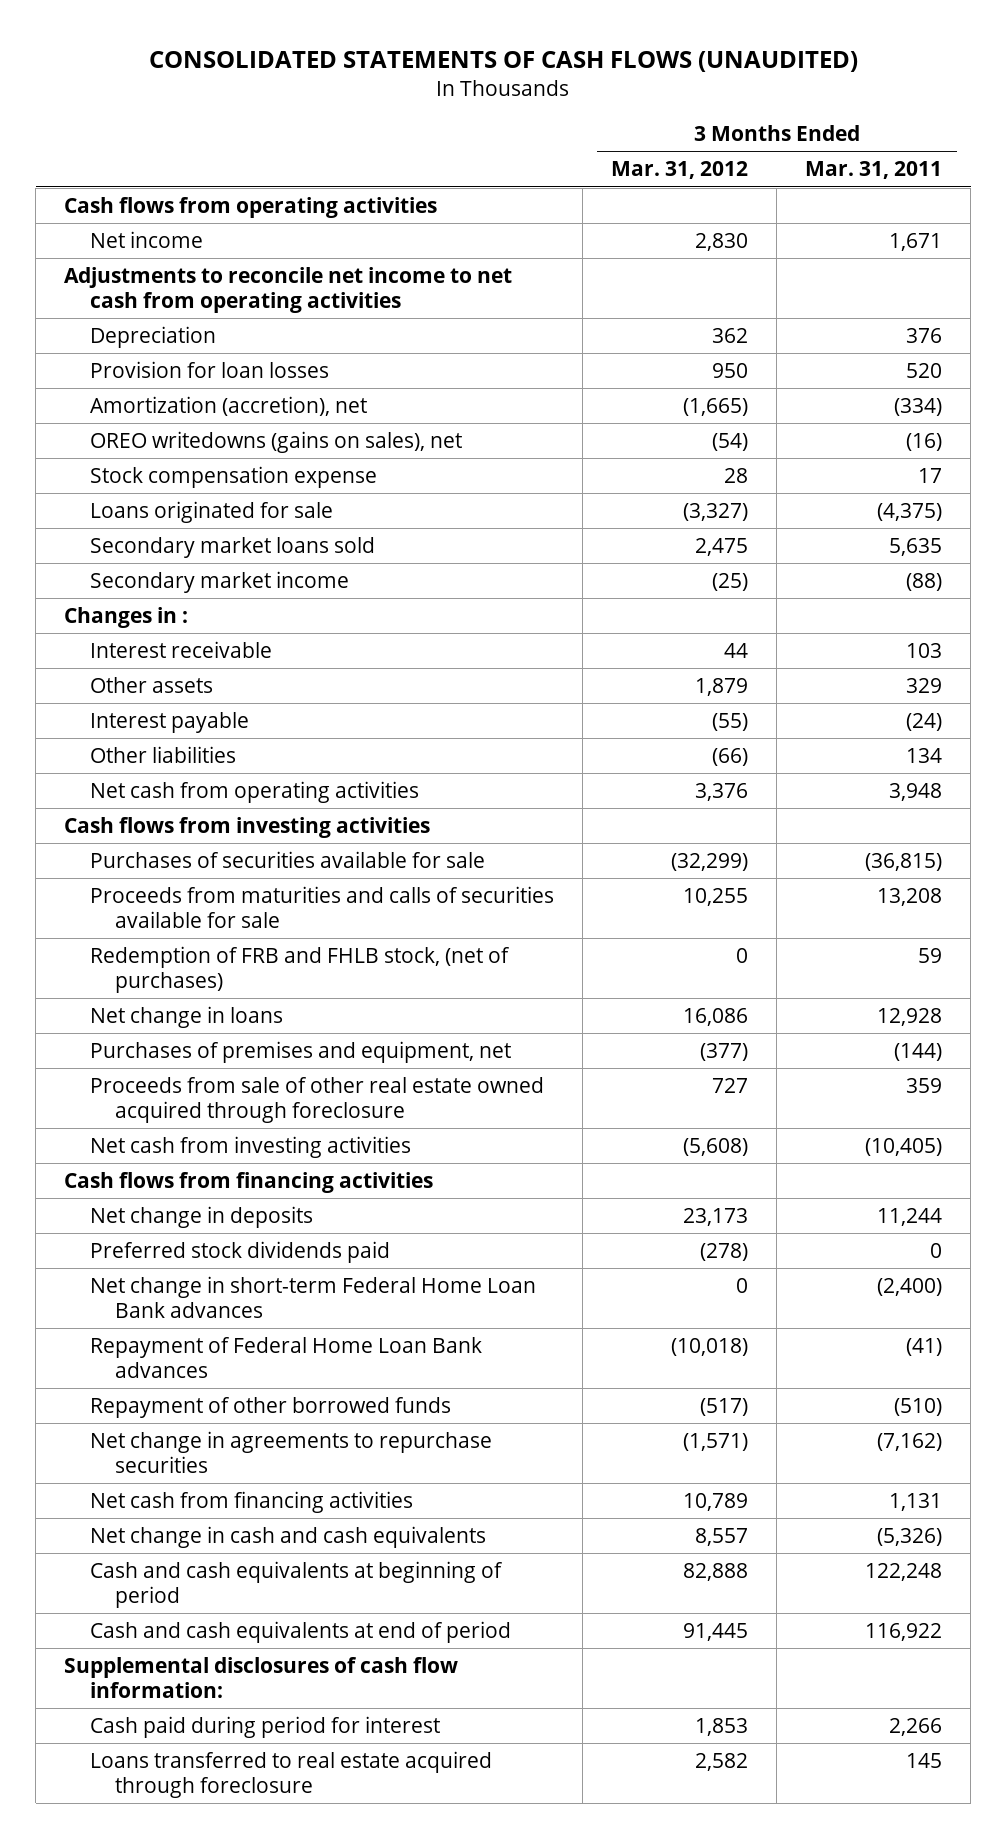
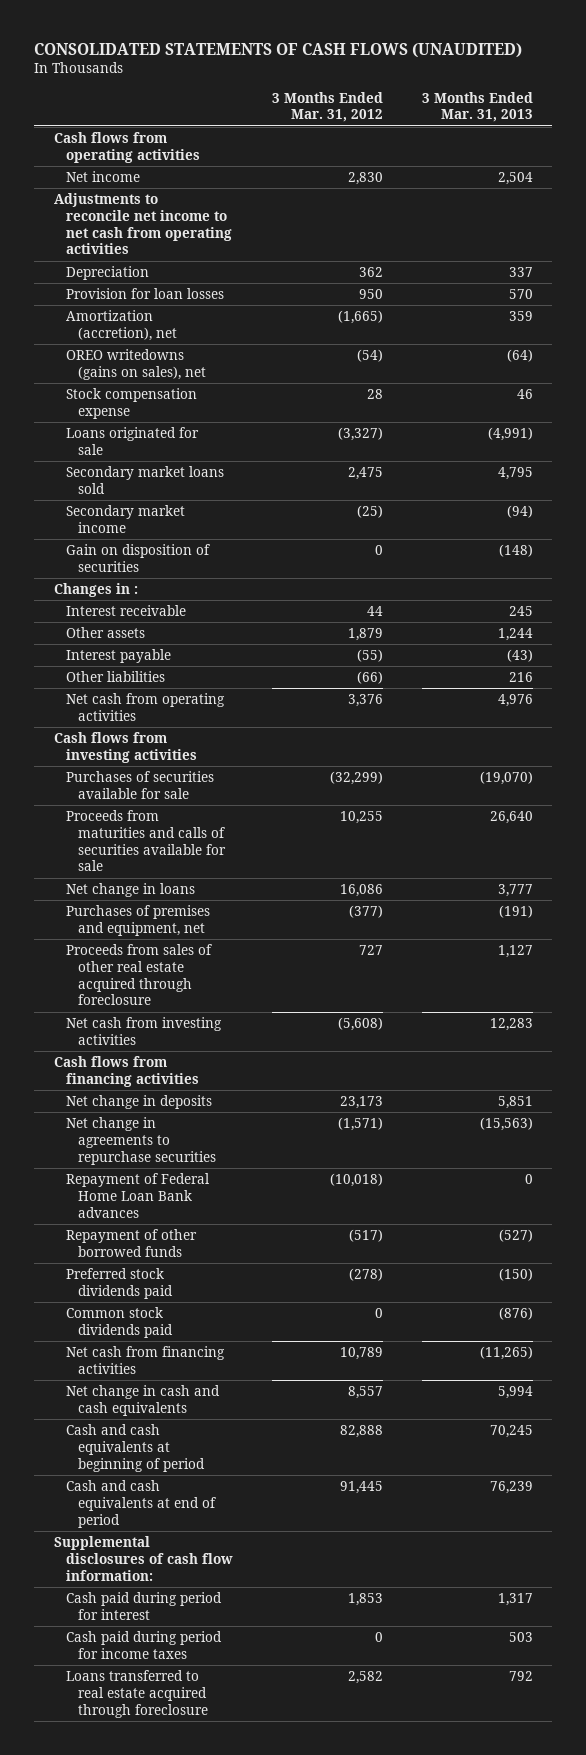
- | 3 Months Ended Mar. 31, 2012 | 3 Months Ended Mar. 31, 2011
+ | 3 Months Ended Mar. 31, 2012 | 3 Months Ended Mar. 31, 2013
+ Gain on disposition of securities | 0 | (148)
- Redemption of FRB and FHLB stock, (net of purchases) | 0 | 59
- Proceeds from sale of other real estate owned acquired through foreclosure | 727 | 359
+ Proceeds from sales of other real estate acquired through foreclosure | 727 | 1,127
- Net change in short-term Federal Home Loan Bank advances | 0 | (2,400)
moved up: Net change in agreements to repurchase securities | (1,571) | (15,563)
moved down: Preferred stock dividends paid | (278) | (150)
+ Common stock dividends paid | 0 | (876)
+ Cash paid during period for income taxes | 0 | 503

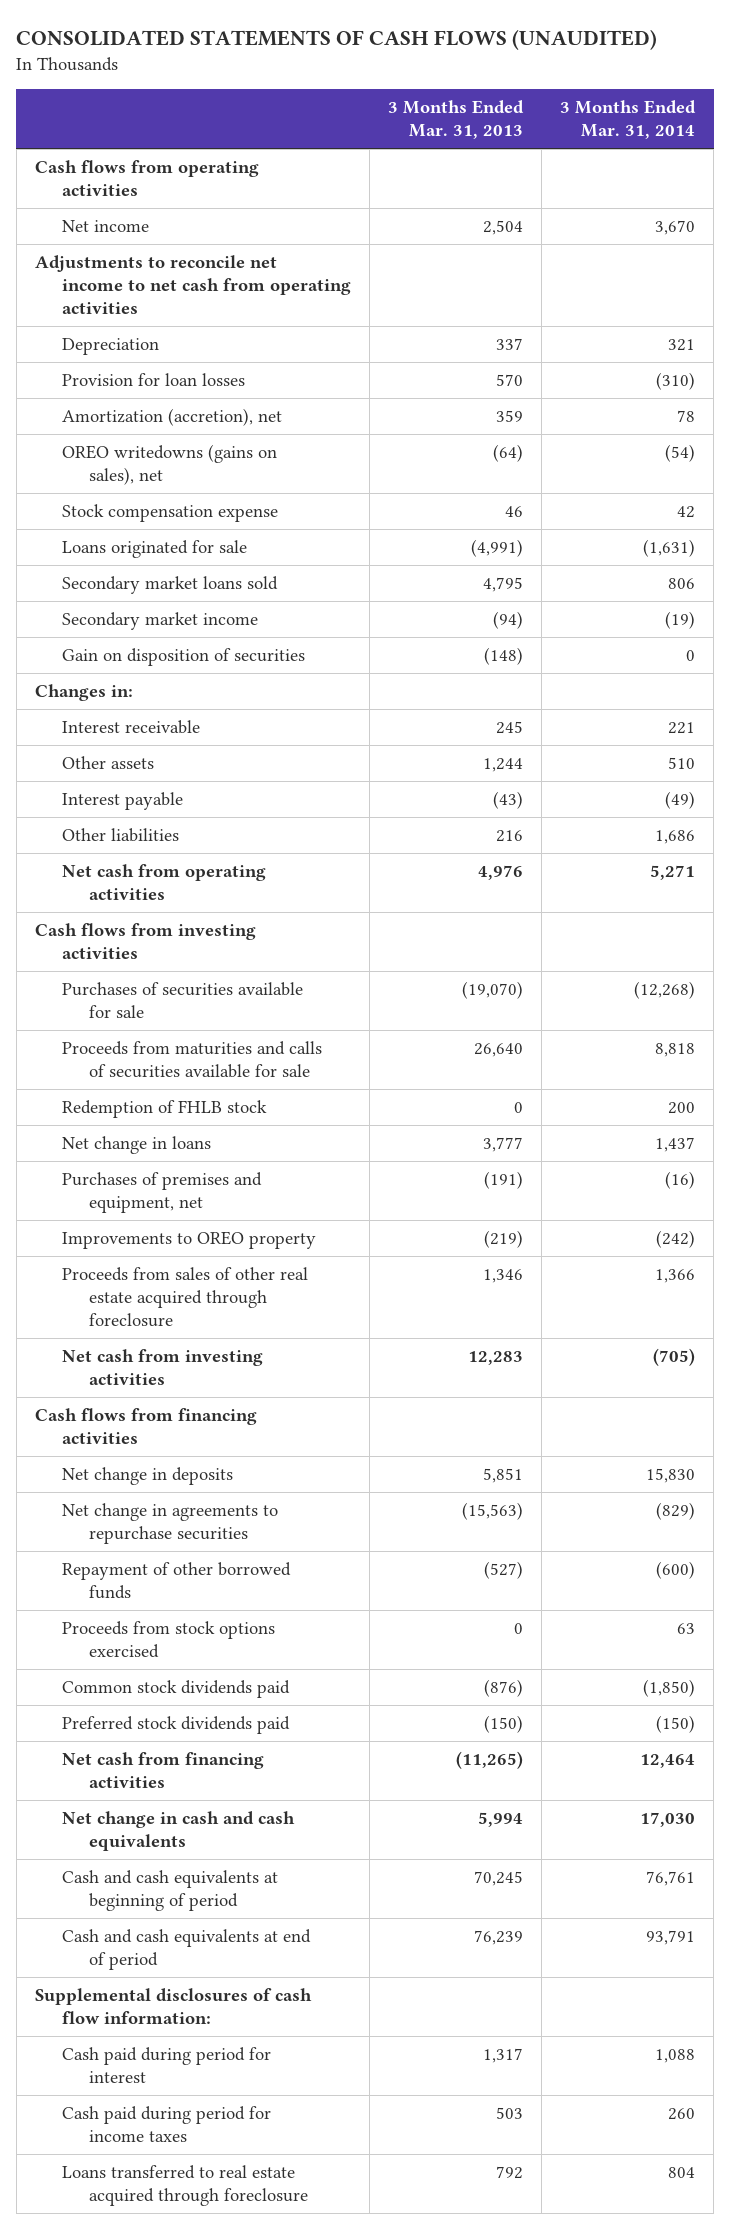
- | 3 Months Ended Mar. 31, 2012 | 3 Months Ended Mar. 31, 2013
+ | 3 Months Ended Mar. 31, 2013 | 3 Months Ended Mar. 31, 2014
- Changes in :
+ Changes in:
+ Redemption of FHLB stock | 0 | 200
- Proceeds from sales of other real estate acquired through foreclosure | 727 | 1,127
+ Improvements to OREO property | (219) | (242)
+ Proceeds from sales of other real estate acquired through foreclosure | 1,346 | 1,366
- Repayment of Federal Home Loan Bank advances | (10,018) | 0
+ Proceeds from stock options exercised | 0 | 63
moved down: Preferred stock dividends paid | (150) | (150)

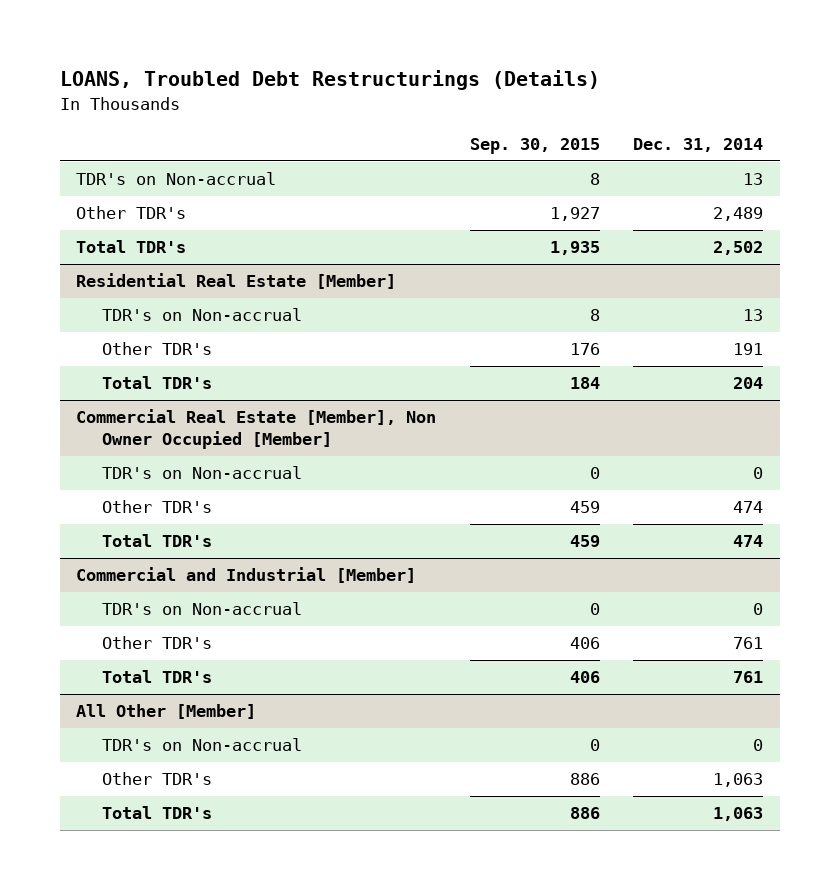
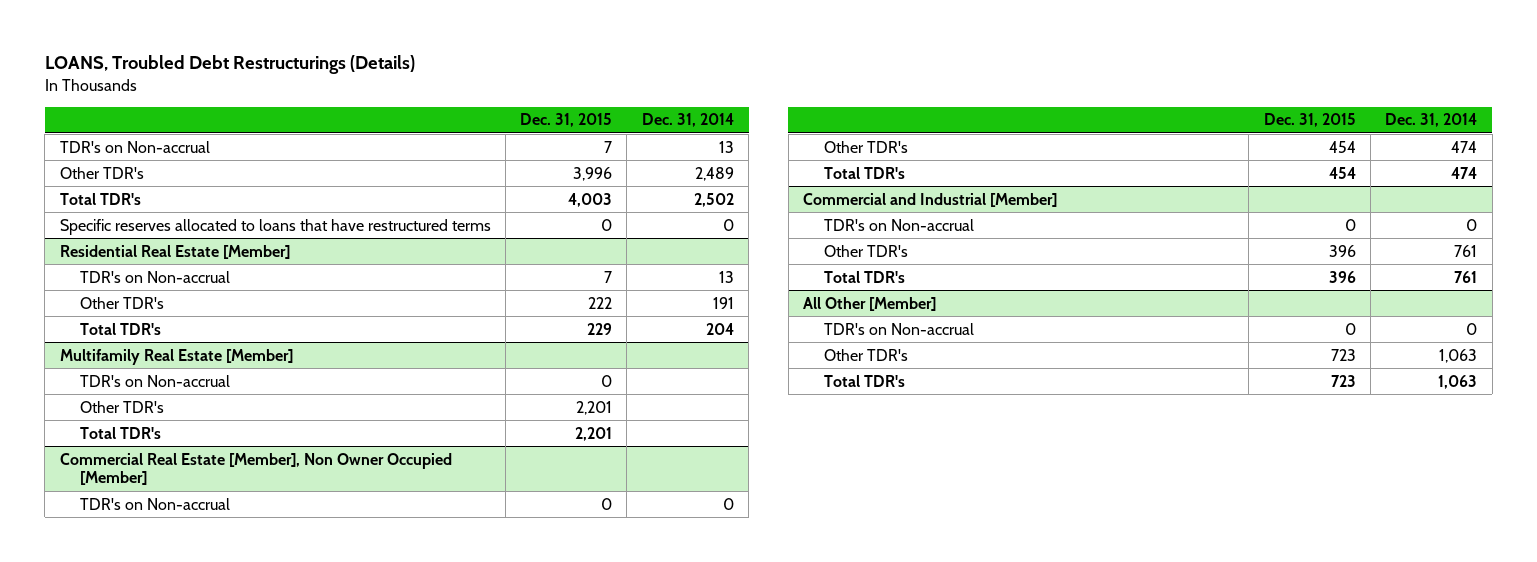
- | Sep. 30, 2015 | Dec. 31, 2014
+ | Dec. 31, 2015 | Dec. 31, 2014
+ Specific reserves allocated to loans that have restructured terms | 0 | 0
+ Multifamily Real Estate [Member]
+ TDR's on Non-accrual | 0 |
+ Other TDR's | 2,201 |
+ Total TDR's | 2,201 |

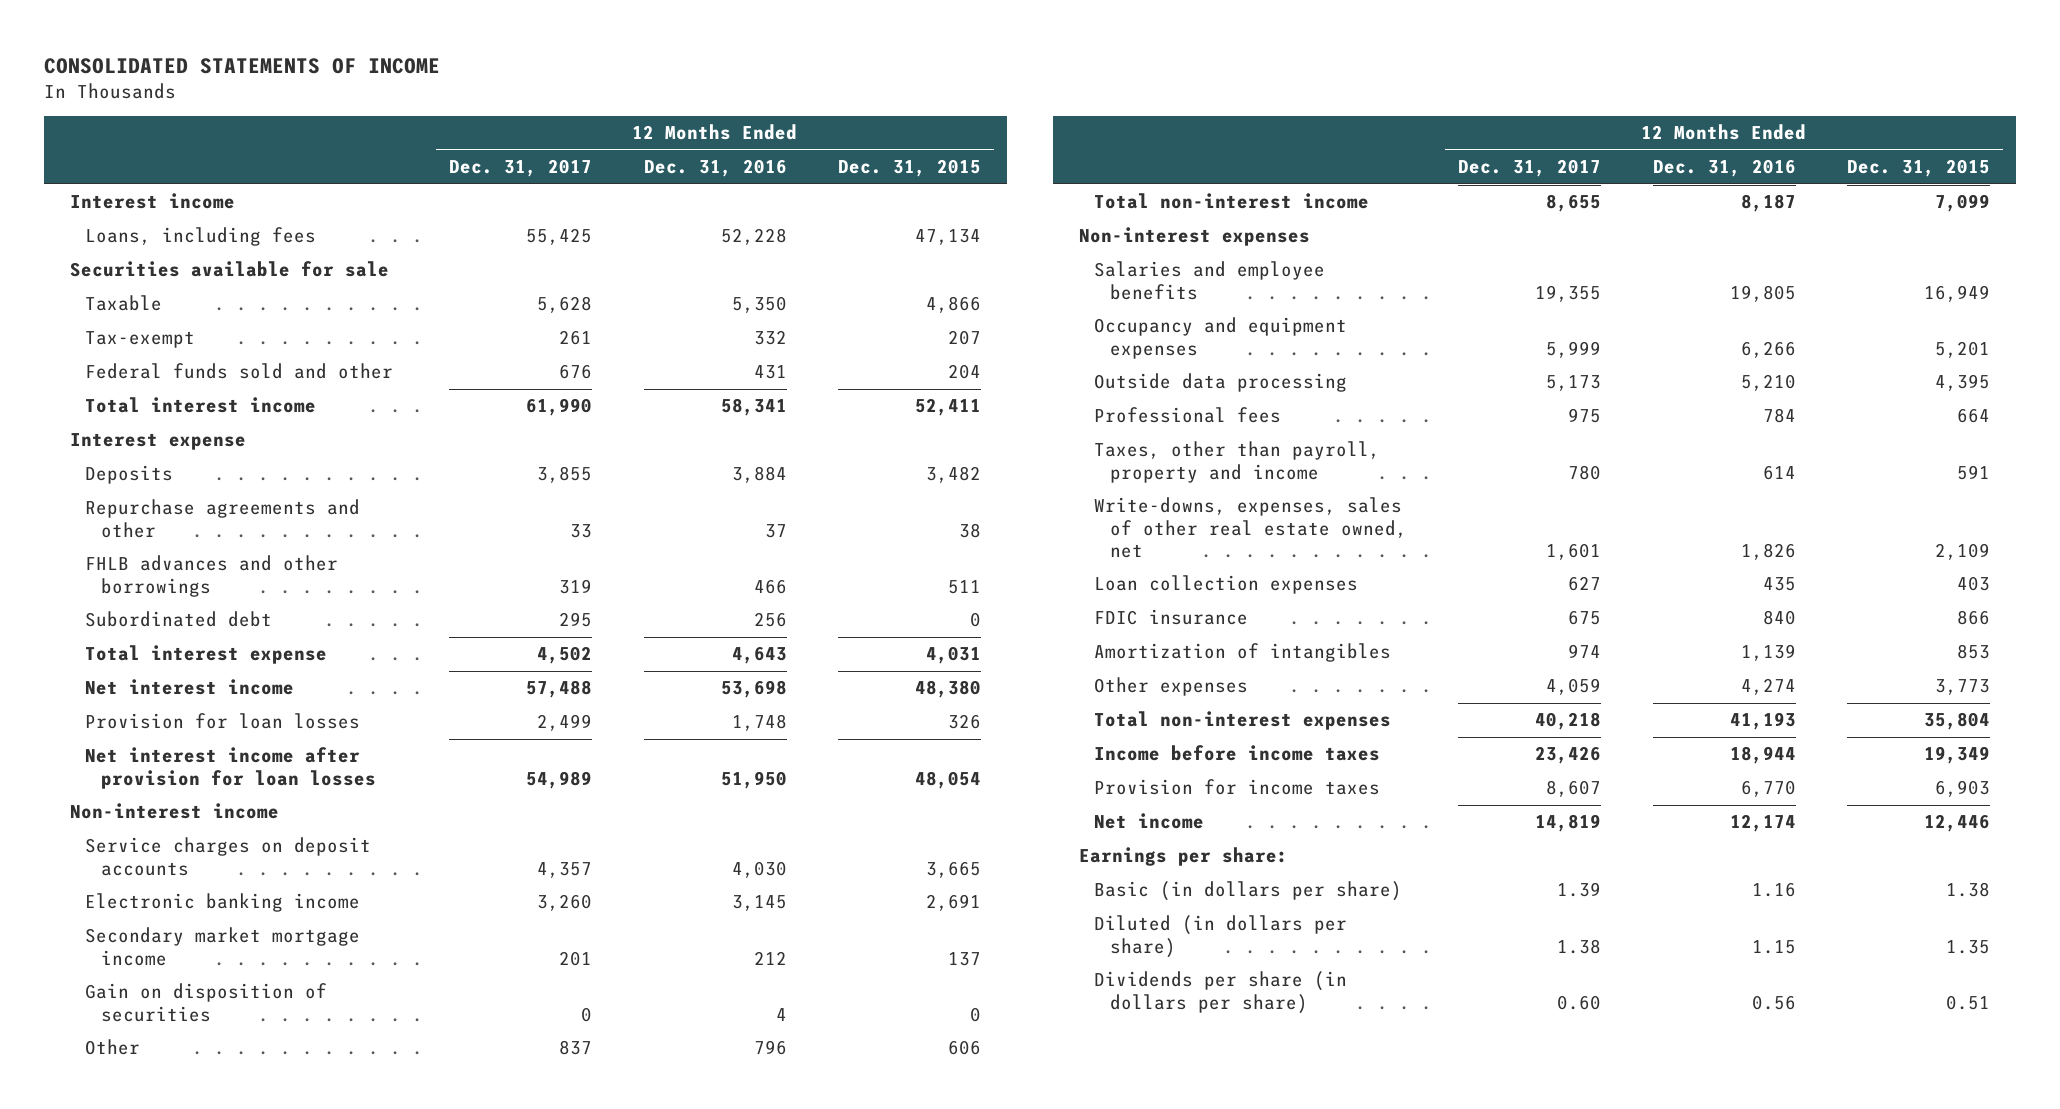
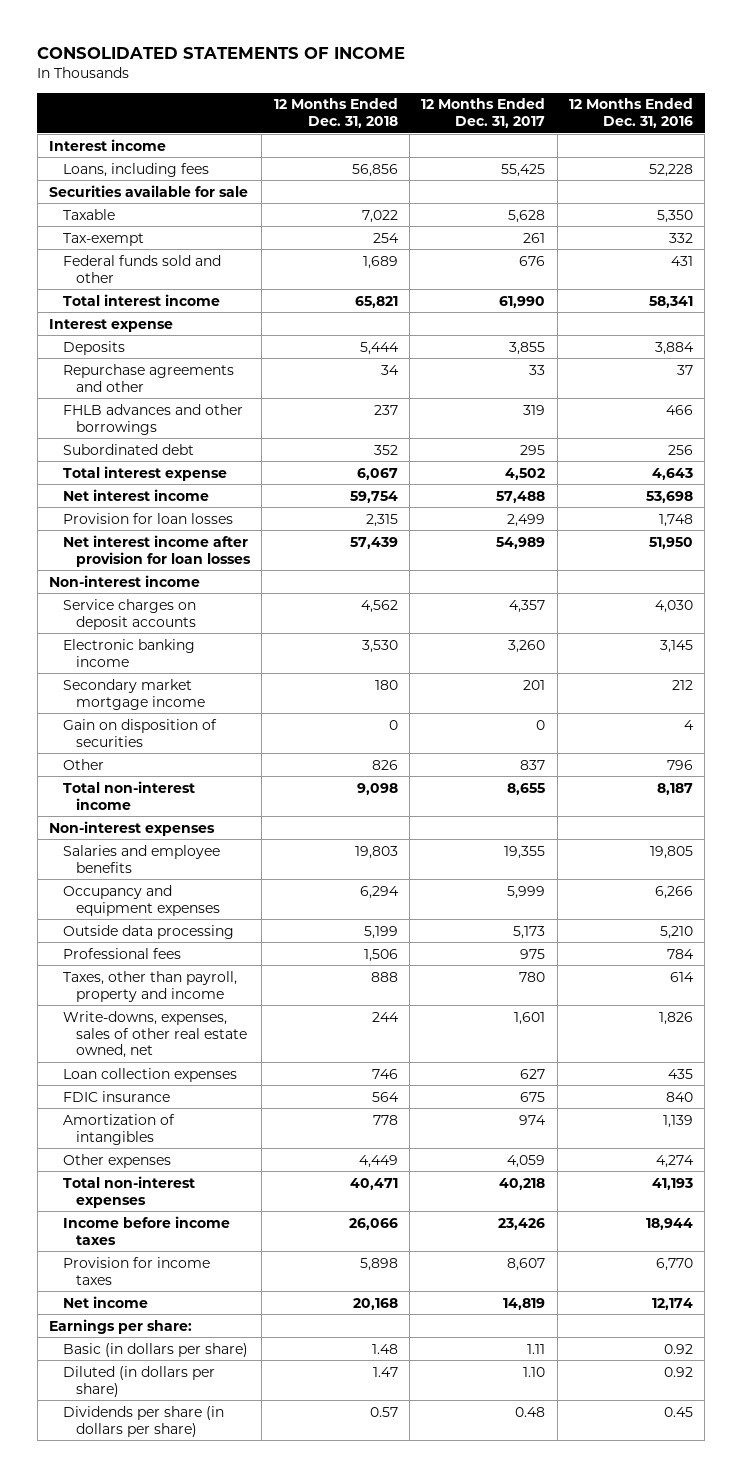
- | 12 Months Ended Dec. 31, 2017 | 12 Months Ended Dec. 31, 2016 | 12 Months Ended Dec. 31, 2015
+ | 12 Months Ended Dec. 31, 2018 | 12 Months Ended Dec. 31, 2017 | 12 Months Ended Dec. 31, 2016
- Basic (in dollars per share) | 1.39 | 1.16 | 1.38
- Diluted (in dollars per share) | 1.38 | 1.15 | 1.35
- Dividends per share (in dollars per share) | 0.60 | 0.56 | 0.51
+ Basic (in dollars per share) | 1.48 | 1.11 | 0.92
+ Diluted (in dollars per share) | 1.47 | 1.10 | 0.92
+ Dividends per share (in dollars per share) | 0.57 | 0.48 | 0.45

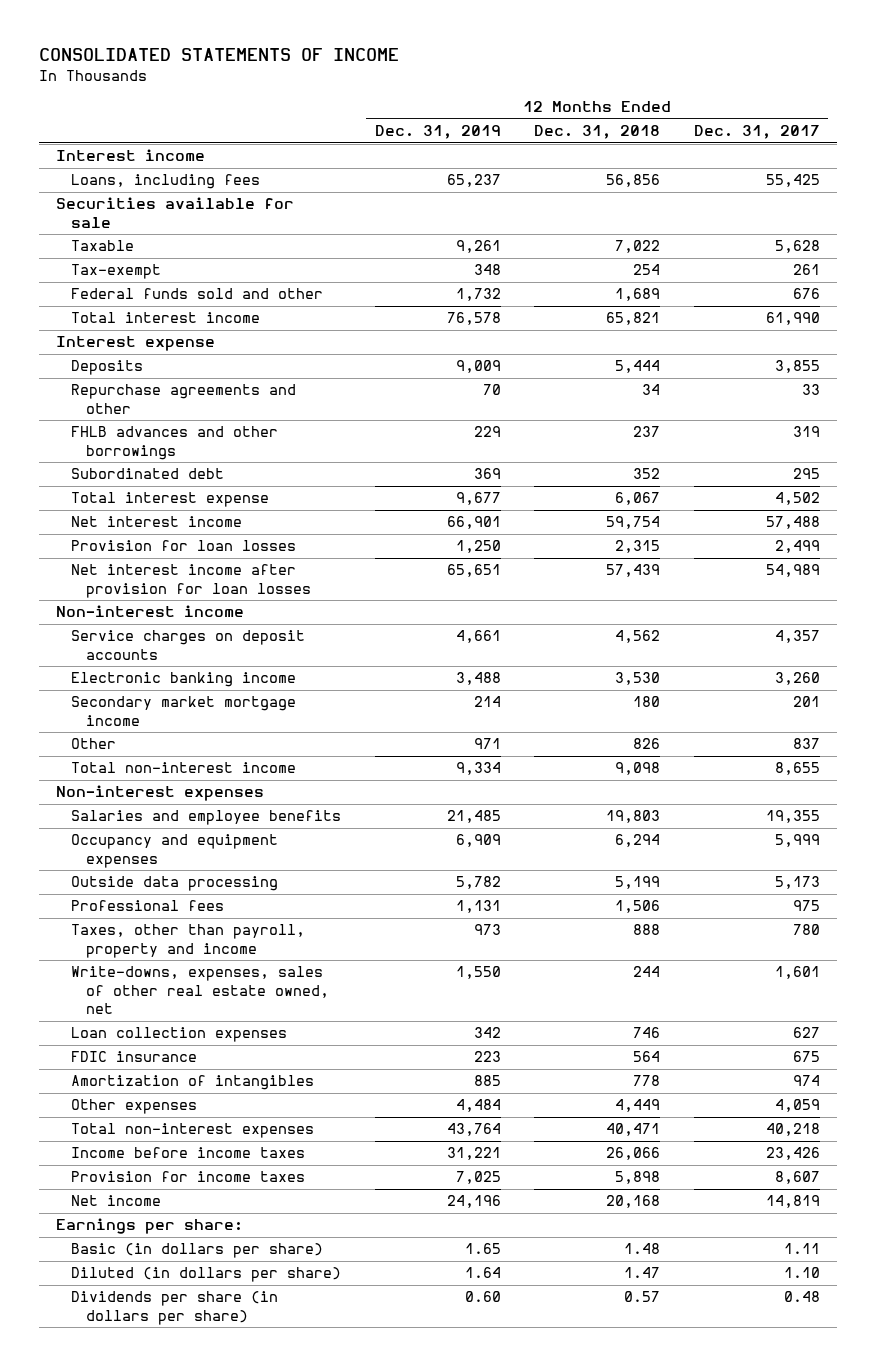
- | 12 Months Ended Dec. 31, 2018 | 12 Months Ended Dec. 31, 2017 | 12 Months Ended Dec. 31, 2016
+ | 12 Months Ended Dec. 31, 2019 | 12 Months Ended Dec. 31, 2018 | 12 Months Ended Dec. 31, 2017
- Gain on disposition of securities | 0 | 0 | 4

